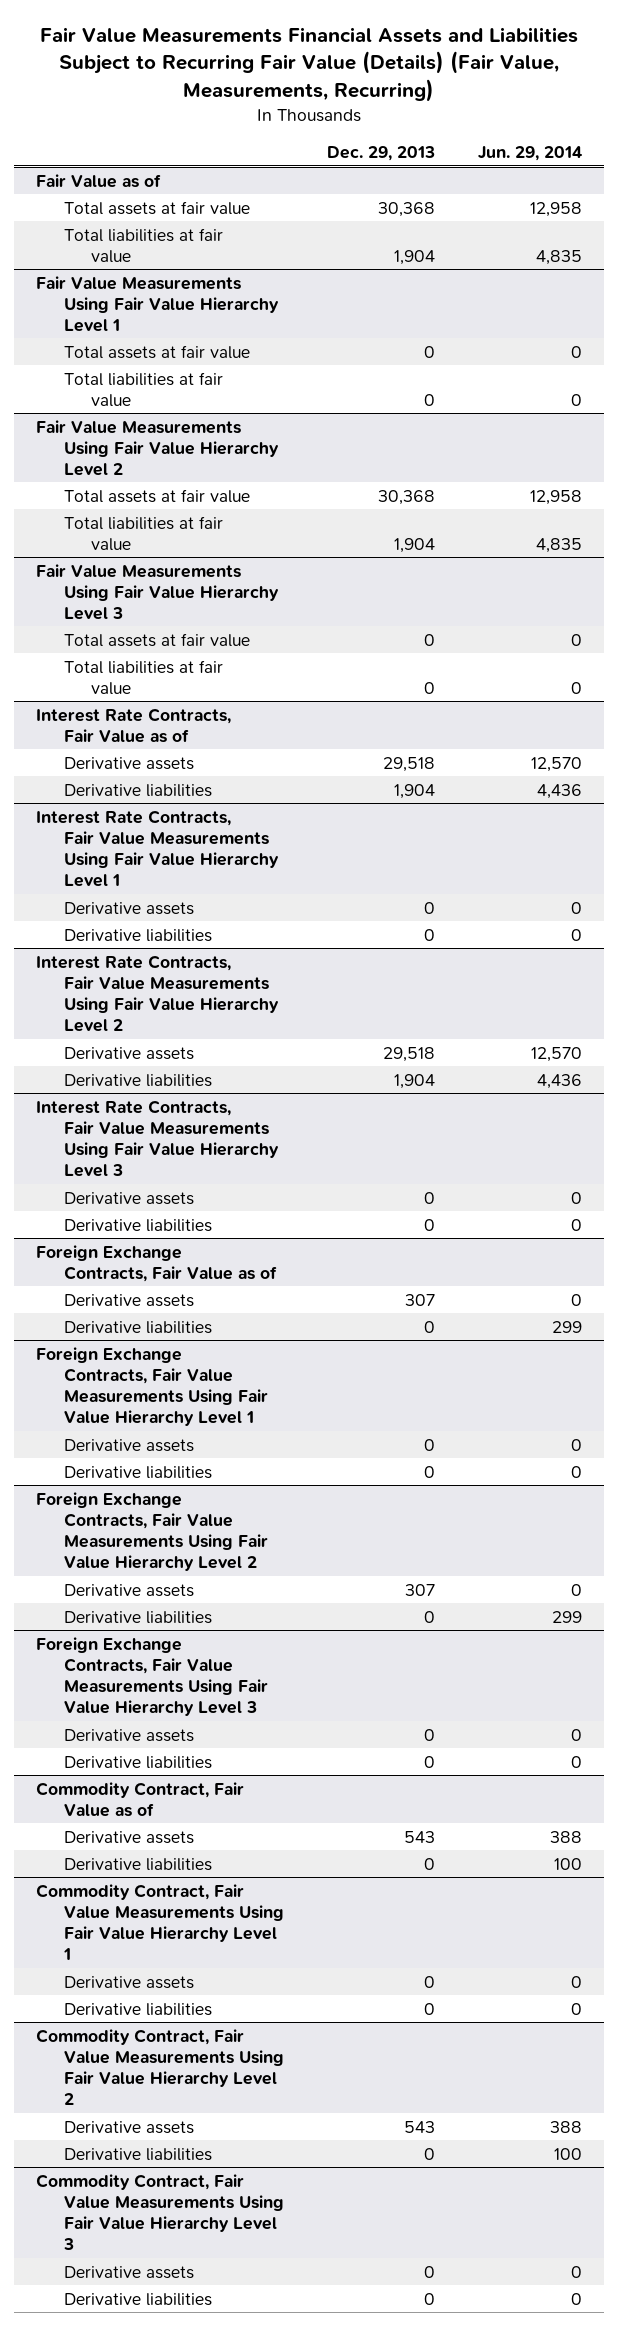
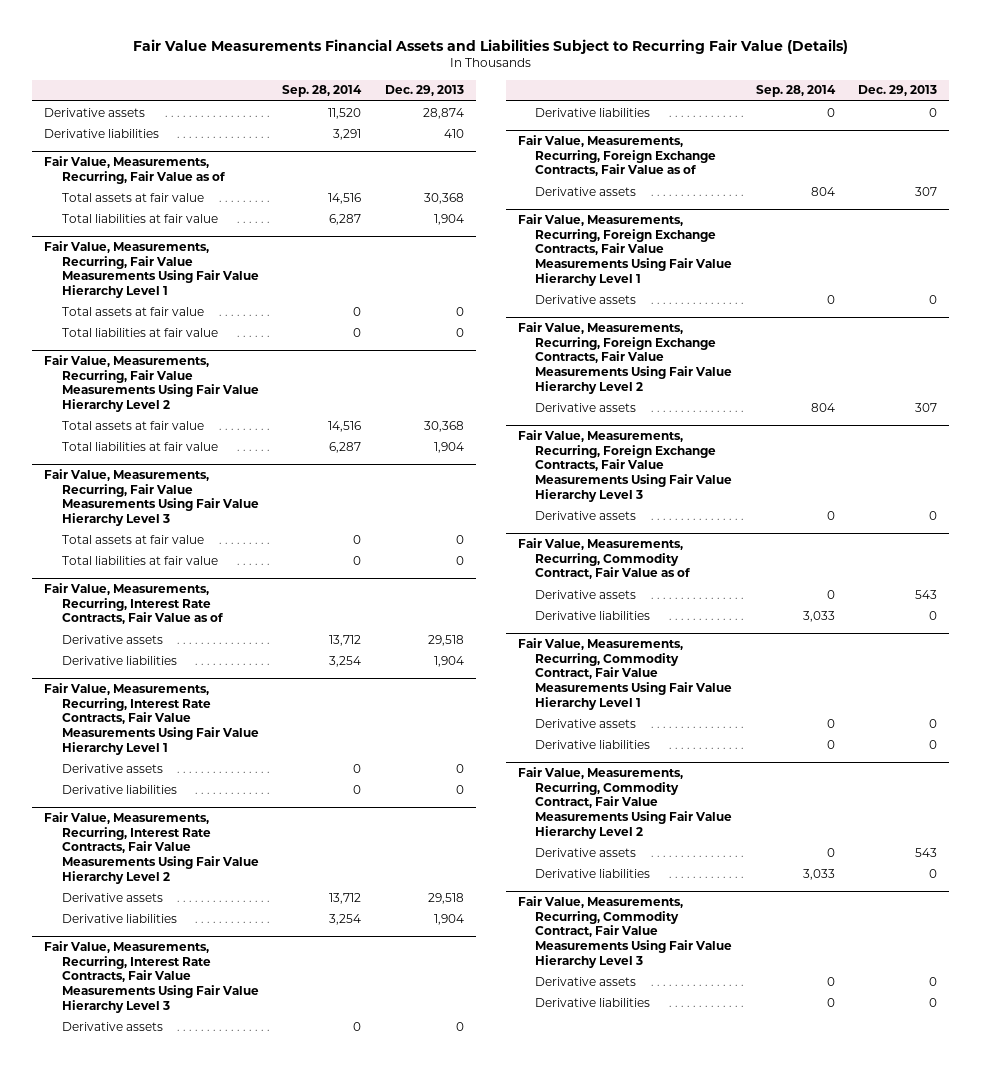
- Fair Value Measurements Financial Assets and Liabilities Subject to Recurring Fair Value (Details) (Fair Value, Measurements, Recurring)
+ Fair Value Measurements Financial Assets and Liabilities Subject to Recurring Fair Value (Details)
- | Dec. 29, 2013 | Jun. 29, 2014
+ | Sep. 28, 2014 | Dec. 29, 2013
- Fair Value as of
+ Derivative assets | 11,520 | 28,874
+ Derivative liabilities | 3,291 | 410
+ Fair Value, Measurements, Recurring, Fair Value as of
- Fair Value Measurements Using Fair Value Hierarchy Level 1
+ Fair Value, Measurements, Recurring, Fair Value Measurements Using Fair Value Hierarchy Level 1
- Fair Value Measurements Using Fair Value Hierarchy Level 2
+ Fair Value, Measurements, Recurring, Fair Value Measurements Using Fair Value Hierarchy Level 2
- Fair Value Measurements Using Fair Value Hierarchy Level 3
+ Fair Value, Measurements, Recurring, Fair Value Measurements Using Fair Value Hierarchy Level 3
- Interest Rate Contracts, Fair Value as of
+ Fair Value, Measurements, Recurring, Interest Rate Contracts, Fair Value as of
- Interest Rate Contracts, Fair Value Measurements Using Fair Value Hierarchy Level 1
+ Fair Value, Measurements, Recurring, Interest Rate Contracts, Fair Value Measurements Using Fair Value Hierarchy Level 1
- Interest Rate Contracts, Fair Value Measurements Using Fair Value Hierarchy Level 2
+ Fair Value, Measurements, Recurring, Interest Rate Contracts, Fair Value Measurements Using Fair Value Hierarchy Level 2
- Interest Rate Contracts, Fair Value Measurements Using Fair Value Hierarchy Level 3
+ Fair Value, Measurements, Recurring, Interest Rate Contracts, Fair Value Measurements Using Fair Value Hierarchy Level 3
- Foreign Exchange Contracts, Fair Value as of
+ Fair Value, Measurements, Recurring, Foreign Exchange Contracts, Fair Value as of
- Derivative liabilities | 0 | 299
- Foreign Exchange Contracts, Fair Value Measurements Using Fair Value Hierarchy Level 1
+ Fair Value, Measurements, Recurring, Foreign Exchange Contracts, Fair Value Measurements Using Fair Value Hierarchy Level 1
- Derivative liabilities | 0 | 0
- Foreign Exchange Contracts, Fair Value Measurements Using Fair Value Hierarchy Level 2
+ Fair Value, Measurements, Recurring, Foreign Exchange Contracts, Fair Value Measurements Using Fair Value Hierarchy Level 2
- Derivative liabilities | 0 | 299
- Foreign Exchange Contracts, Fair Value Measurements Using Fair Value Hierarchy Level 3
+ Fair Value, Measurements, Recurring, Foreign Exchange Contracts, Fair Value Measurements Using Fair Value Hierarchy Level 3
- Derivative liabilities | 0 | 0
- Commodity Contract, Fair Value as of
+ Fair Value, Measurements, Recurring, Commodity Contract, Fair Value as of
- Commodity Contract, Fair Value Measurements Using Fair Value Hierarchy Level 1
+ Fair Value, Measurements, Recurring, Commodity Contract, Fair Value Measurements Using Fair Value Hierarchy Level 1
- Commodity Contract, Fair Value Measurements Using Fair Value Hierarchy Level 2
+ Fair Value, Measurements, Recurring, Commodity Contract, Fair Value Measurements Using Fair Value Hierarchy Level 2
- Commodity Contract, Fair Value Measurements Using Fair Value Hierarchy Level 3
+ Fair Value, Measurements, Recurring, Commodity Contract, Fair Value Measurements Using Fair Value Hierarchy Level 3

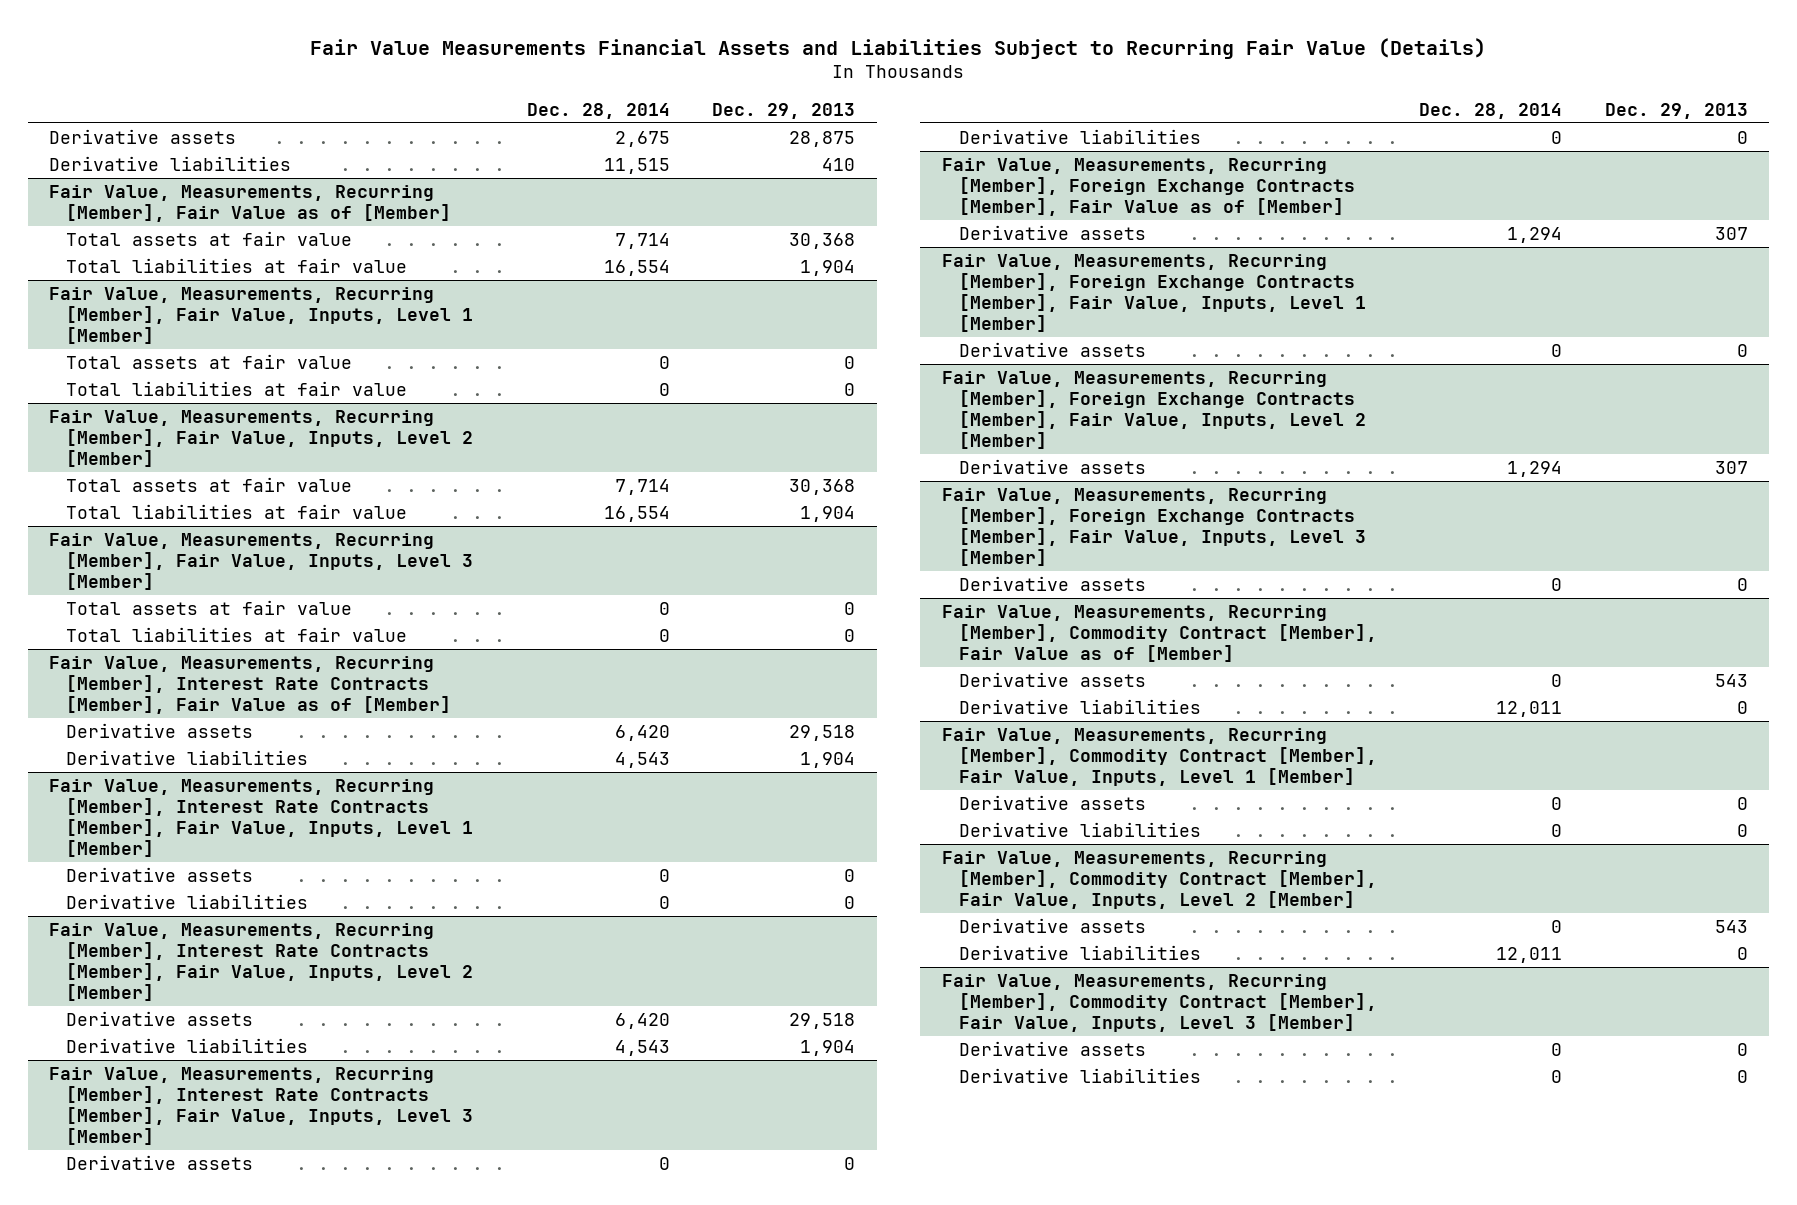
- | Sep. 28, 2014 | Dec. 29, 2013
+ | Dec. 28, 2014 | Dec. 29, 2013
- Derivative assets | 11,520 | 28,874
+ Derivative assets | 2,675 | 28,875
- Fair Value, Measurements, Recurring, Fair Value as of
+ Fair Value, Measurements, Recurring [Member], Fair Value as of [Member]
- Fair Value, Measurements, Recurring, Fair Value Measurements Using Fair Value Hierarchy Level 1
+ Fair Value, Measurements, Recurring [Member], Fair Value, Inputs, Level 1 [Member]
- Fair Value, Measurements, Recurring, Fair Value Measurements Using Fair Value Hierarchy Level 2
+ Fair Value, Measurements, Recurring [Member], Fair Value, Inputs, Level 2 [Member]
- Fair Value, Measurements, Recurring, Fair Value Measurements Using Fair Value Hierarchy Level 3
+ Fair Value, Measurements, Recurring [Member], Fair Value, Inputs, Level 3 [Member]
- Fair Value, Measurements, Recurring, Interest Rate Contracts, Fair Value as of
+ Fair Value, Measurements, Recurring [Member], Interest Rate Contracts [Member], Fair Value as of [Member]
- Fair Value, Measurements, Recurring, Interest Rate Contracts, Fair Value Measurements Using Fair Value Hierarchy Level 1
+ Fair Value, Measurements, Recurring [Member], Interest Rate Contracts [Member], Fair Value, Inputs, Level 1 [Member]
- Fair Value, Measurements, Recurring, Interest Rate Contracts, Fair Value Measurements Using Fair Value Hierarchy Level 2
+ Fair Value, Measurements, Recurring [Member], Interest Rate Contracts [Member], Fair Value, Inputs, Level 2 [Member]
- Fair Value, Measurements, Recurring, Interest Rate Contracts, Fair Value Measurements Using Fair Value Hierarchy Level 3
+ Fair Value, Measurements, Recurring [Member], Interest Rate Contracts [Member], Fair Value, Inputs, Level 3 [Member]
- Fair Value, Measurements, Recurring, Foreign Exchange Contracts, Fair Value as of
+ Fair Value, Measurements, Recurring [Member], Foreign Exchange Contracts [Member], Fair Value as of [Member]
- Fair Value, Measurements, Recurring, Foreign Exchange Contracts, Fair Value Measurements Using Fair Value Hierarchy Level 1
+ Fair Value, Measurements, Recurring [Member], Foreign Exchange Contracts [Member], Fair Value, Inputs, Level 1 [Member]
- Fair Value, Measurements, Recurring, Foreign Exchange Contracts, Fair Value Measurements Using Fair Value Hierarchy Level 2
+ Fair Value, Measurements, Recurring [Member], Foreign Exchange Contracts [Member], Fair Value, Inputs, Level 2 [Member]
- Fair Value, Measurements, Recurring, Foreign Exchange Contracts, Fair Value Measurements Using Fair Value Hierarchy Level 3
+ Fair Value, Measurements, Recurring [Member], Foreign Exchange Contracts [Member], Fair Value, Inputs, Level 3 [Member]
- Fair Value, Measurements, Recurring, Commodity Contract, Fair Value as of
+ Fair Value, Measurements, Recurring [Member], Commodity Contract [Member], Fair Value as of [Member]
- Fair Value, Measurements, Recurring, Commodity Contract, Fair Value Measurements Using Fair Value Hierarchy Level 1
+ Fair Value, Measurements, Recurring [Member], Commodity Contract [Member], Fair Value, Inputs, Level 1 [Member]
- Fair Value, Measurements, Recurring, Commodity Contract, Fair Value Measurements Using Fair Value Hierarchy Level 2
+ Fair Value, Measurements, Recurring [Member], Commodity Contract [Member], Fair Value, Inputs, Level 2 [Member]
- Fair Value, Measurements, Recurring, Commodity Contract, Fair Value Measurements Using Fair Value Hierarchy Level 3
+ Fair Value, Measurements, Recurring [Member], Commodity Contract [Member], Fair Value, Inputs, Level 3 [Member]

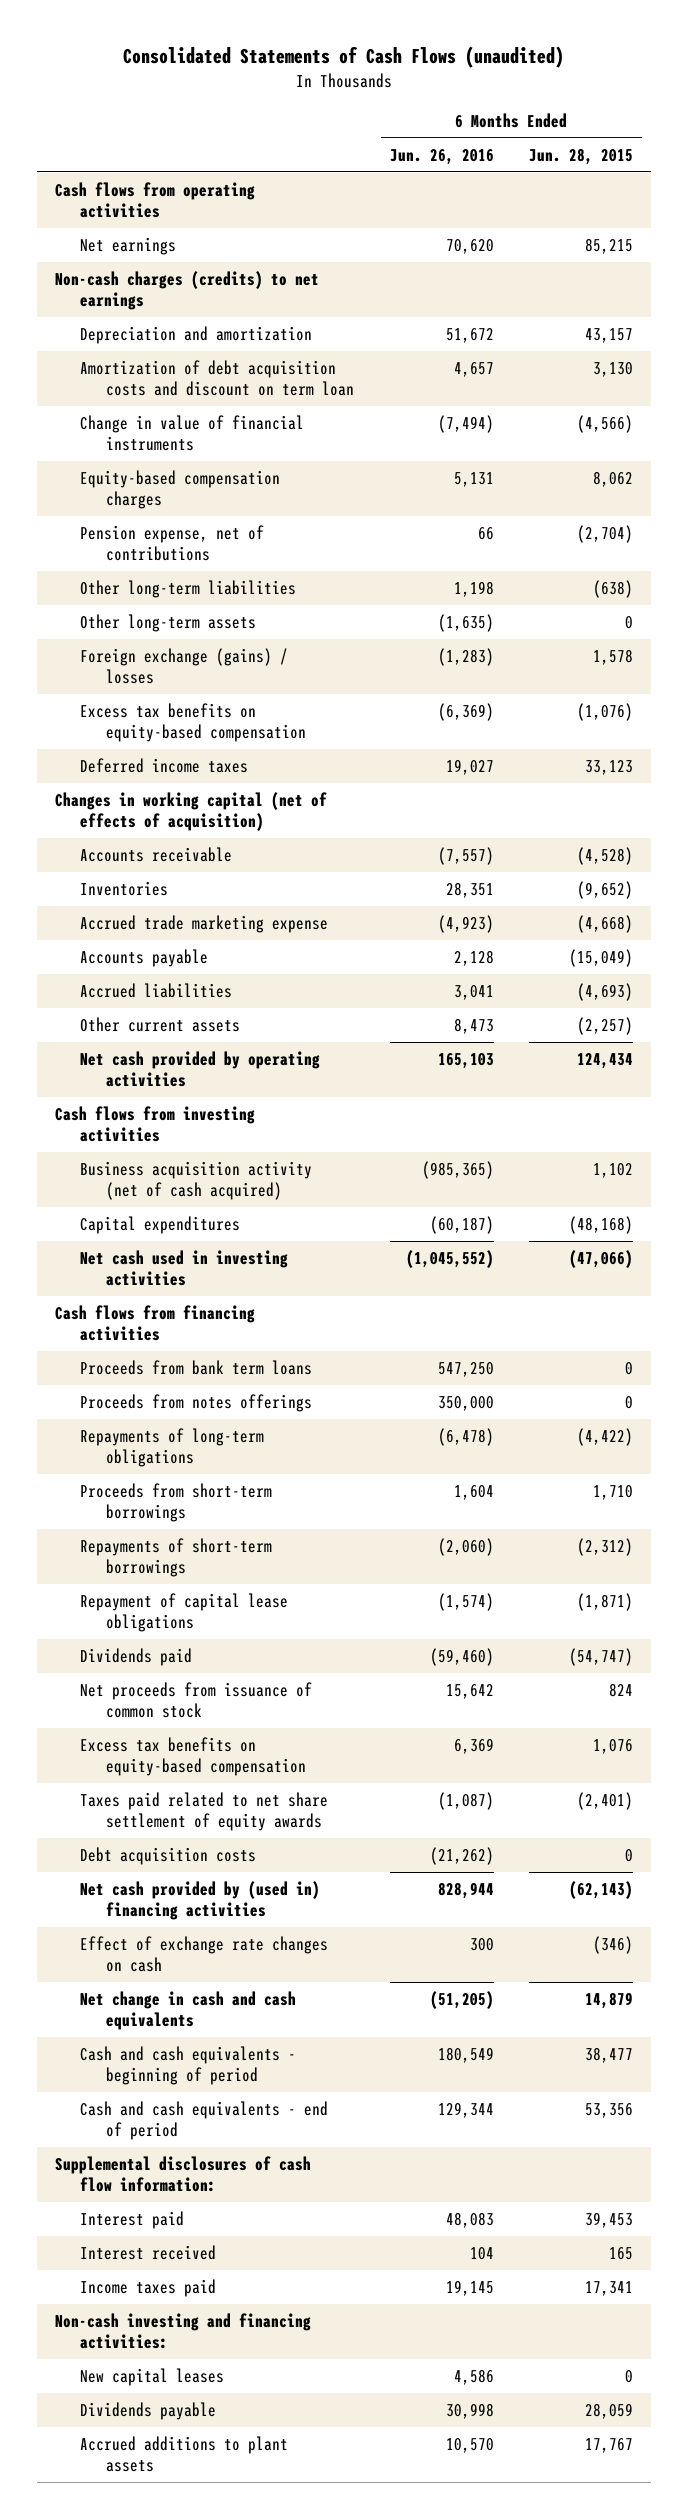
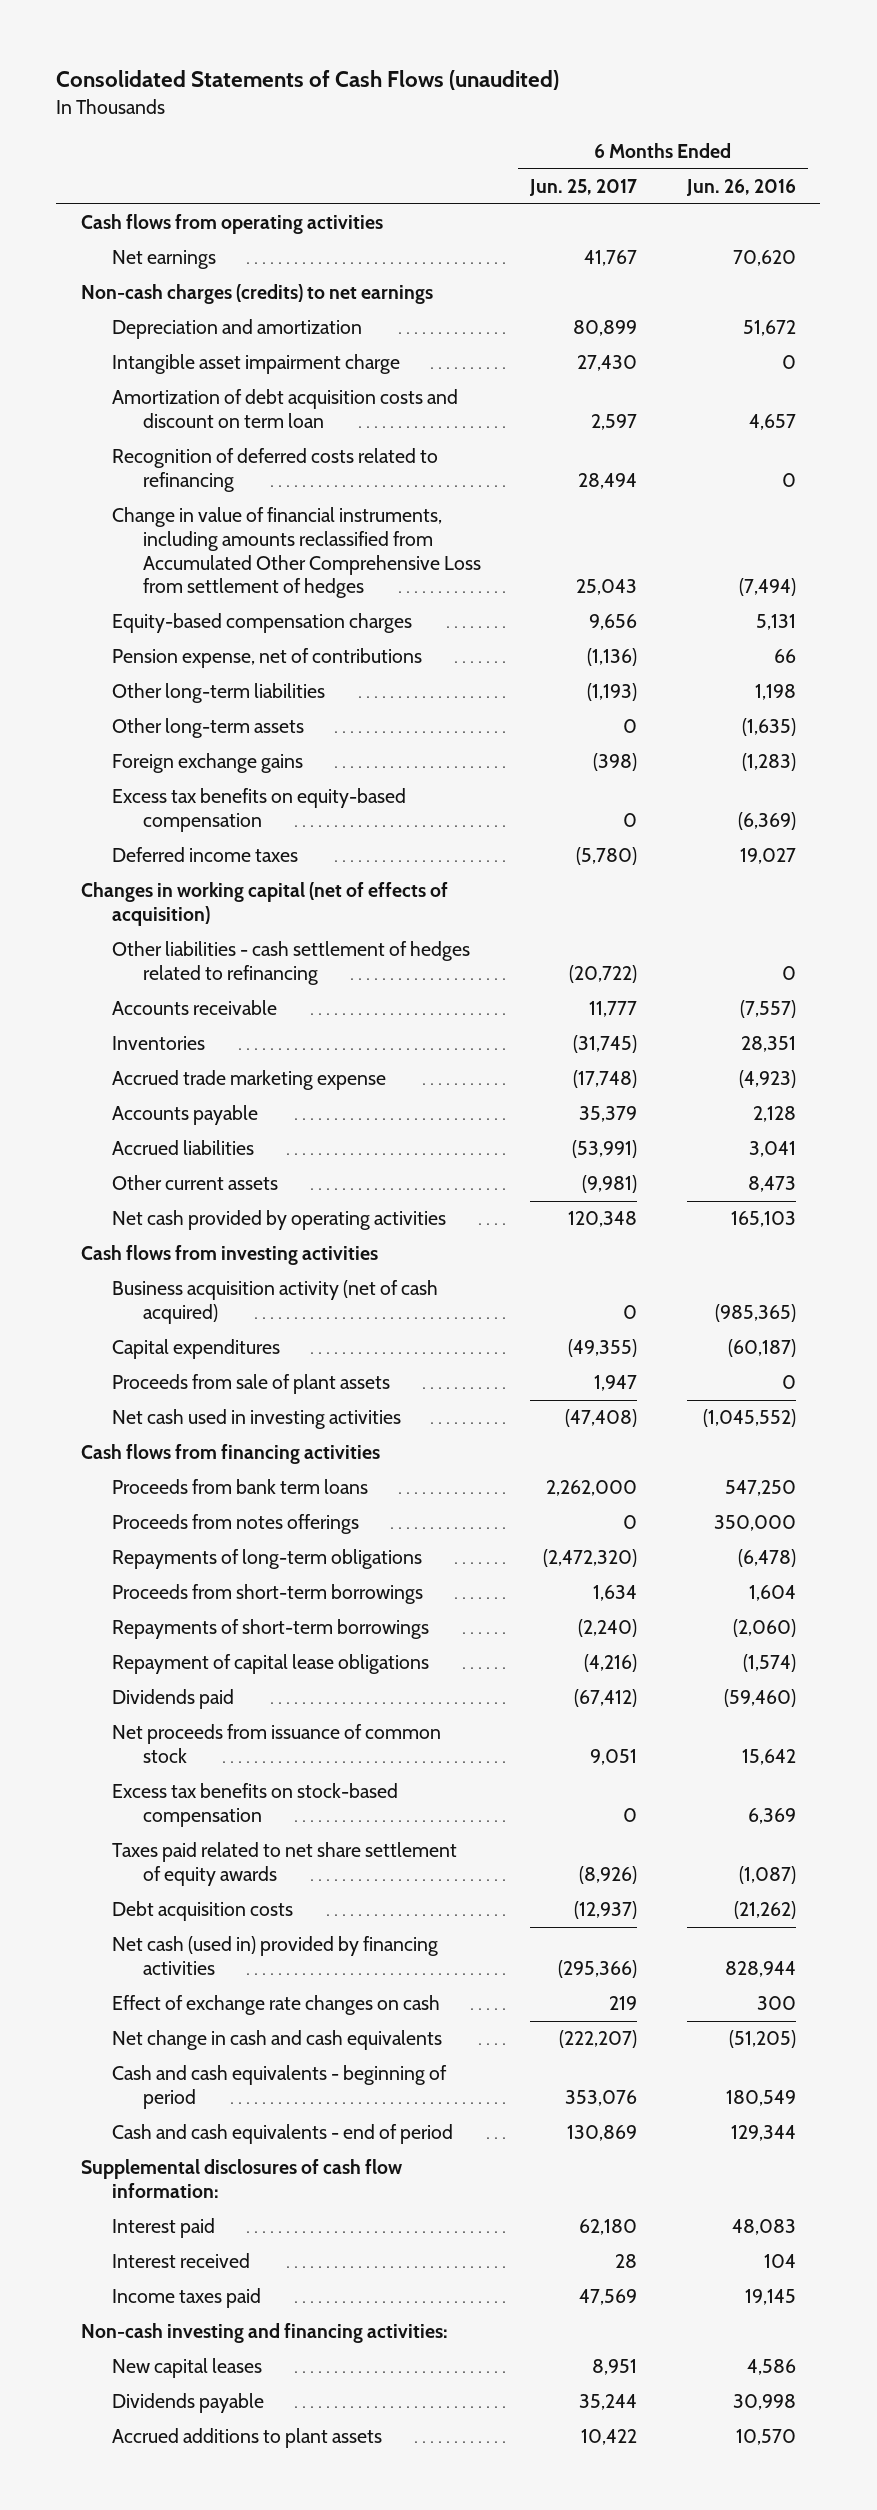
- | 6 Months Ended Jun. 26, 2016 | 6 Months Ended Jun. 28, 2015
+ | 6 Months Ended Jun. 25, 2017 | 6 Months Ended Jun. 26, 2016
+ Intangible asset impairment charge | 27,430 | 0
- Change in value of financial instruments | (7,494) | (4,566)
+ Recognition of deferred costs related to refinancing | 28,494 | 0
+ Change in value of financial instruments, including amounts reclassified from Accumulated Other Comprehensive Loss from settlement of hedges | 25,043 | (7,494)
- Foreign exchange (gains) / losses | (1,283) | 1,578
+ Foreign exchange gains | (398) | (1,283)
+ Other liabilities - cash settlement of hedges related to refinancing | (20,722) | 0
+ Proceeds from sale of plant assets | 1,947 | 0
- Excess tax benefits on equity-based compensation | 6,369 | 1,076
+ Excess tax benefits on stock-based compensation | 0 | 6,369
- Net cash provided by (used in) financing activities | 828,944 | (62,143)
+ Net cash (used in) provided by financing activities | (295,366) | 828,944

